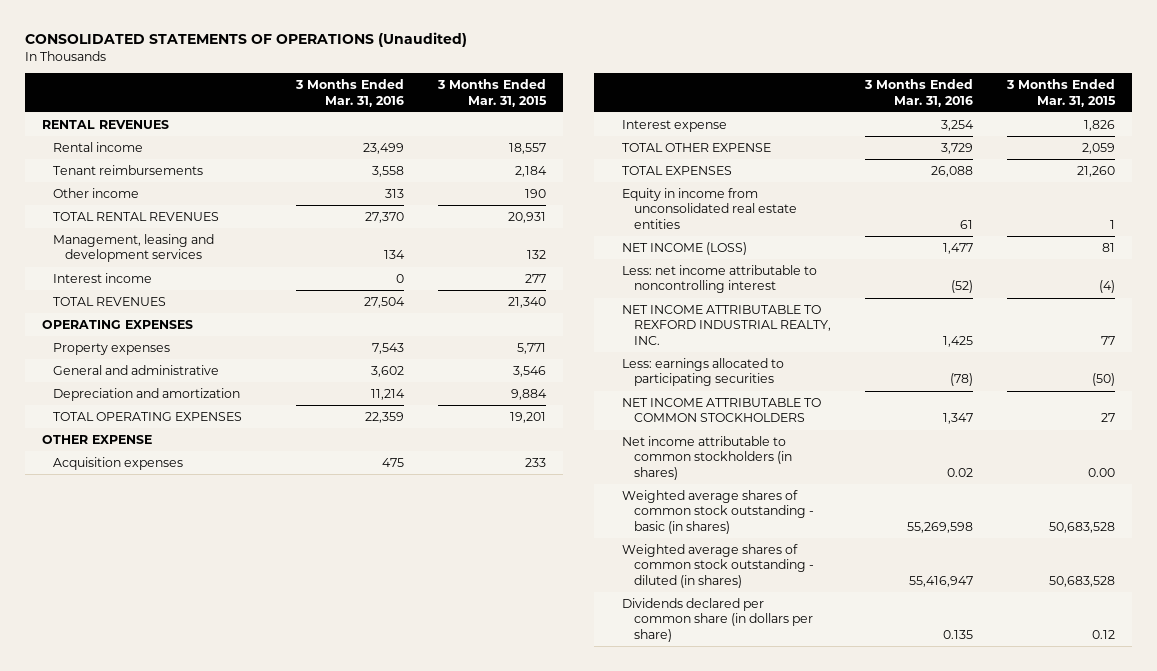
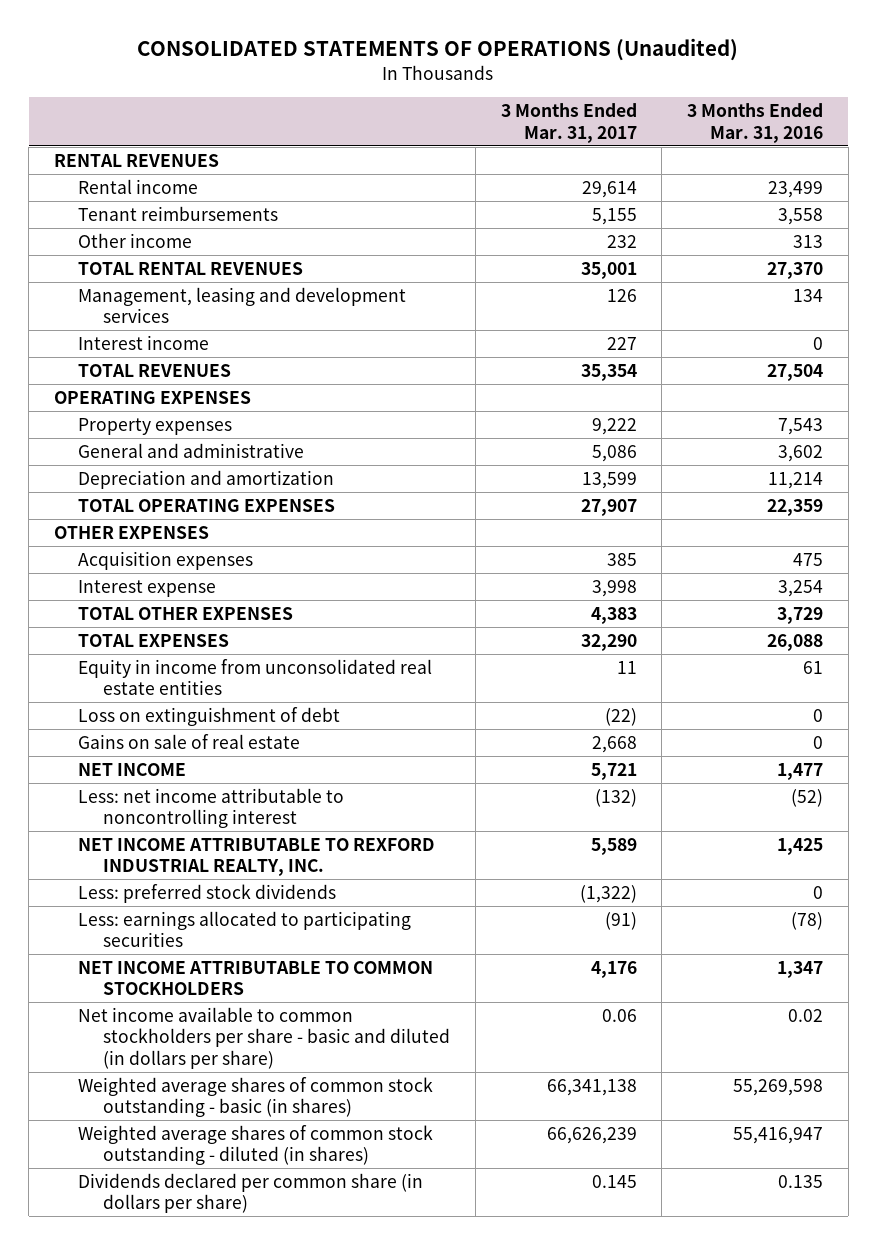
- | 3 Months Ended Mar. 31, 2016 | 3 Months Ended Mar. 31, 2015
+ | 3 Months Ended Mar. 31, 2017 | 3 Months Ended Mar. 31, 2016
- OTHER EXPENSE
+ OTHER EXPENSES
- TOTAL OTHER EXPENSE | 3,729 | 2,059
+ TOTAL OTHER EXPENSES | 4,383 | 3,729
- NET INCOME (LOSS) | 1,477 | 81
+ Loss on extinguishment of debt | (22) | 0
+ Gains on sale of real estate | 2,668 | 0
+ NET INCOME | 5,721 | 1,477
+ Less: preferred stock dividends | (1,322) | 0
- Net income attributable to common stockholders (in shares) | 0.02 | 0.00
+ Net income available to common stockholders per share - basic and diluted (in dollars per share) | 0.06 | 0.02

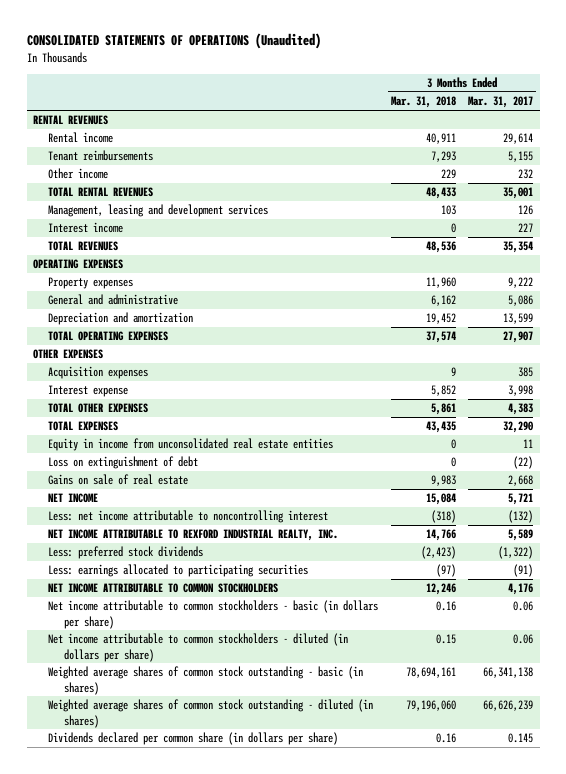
- | 3 Months Ended Mar. 31, 2017 | 3 Months Ended Mar. 31, 2016
+ | 3 Months Ended Mar. 31, 2018 | 3 Months Ended Mar. 31, 2017
- Net income available to common stockholders per share - basic and diluted (in dollars per share) | 0.06 | 0.02
+ Net income attributable to common stockholders - basic (in dollars per share) | 0.16 | 0.06
+ Net income attributable to common stockholders - diluted (in dollars per share) | 0.15 | 0.06

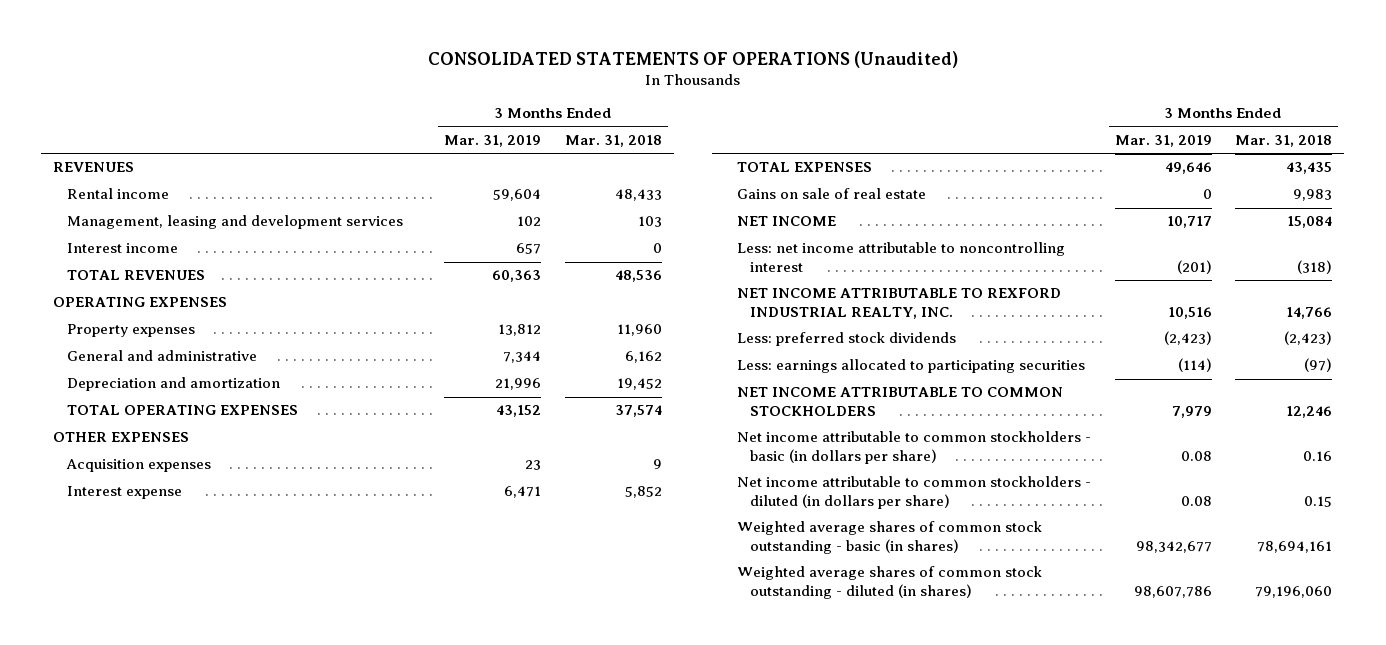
- | 3 Months Ended Mar. 31, 2018 | 3 Months Ended Mar. 31, 2017
+ | 3 Months Ended Mar. 31, 2019 | 3 Months Ended Mar. 31, 2018
- RENTAL REVENUES
- Rental income | 40,911 | 29,614
- Tenant reimbursements | 7,293 | 5,155
- Other income | 229 | 232
- TOTAL RENTAL REVENUES | 48,433 | 35,001
+ REVENUES
+ Rental income | 59,604 | 48,433
- TOTAL OTHER EXPENSES | 5,861 | 4,383
- Equity in income from unconsolidated real estate entities | 0 | 11
- Loss on extinguishment of debt | 0 | (22)
- Dividends declared per common share (in dollars per share) | 0.16 | 0.145

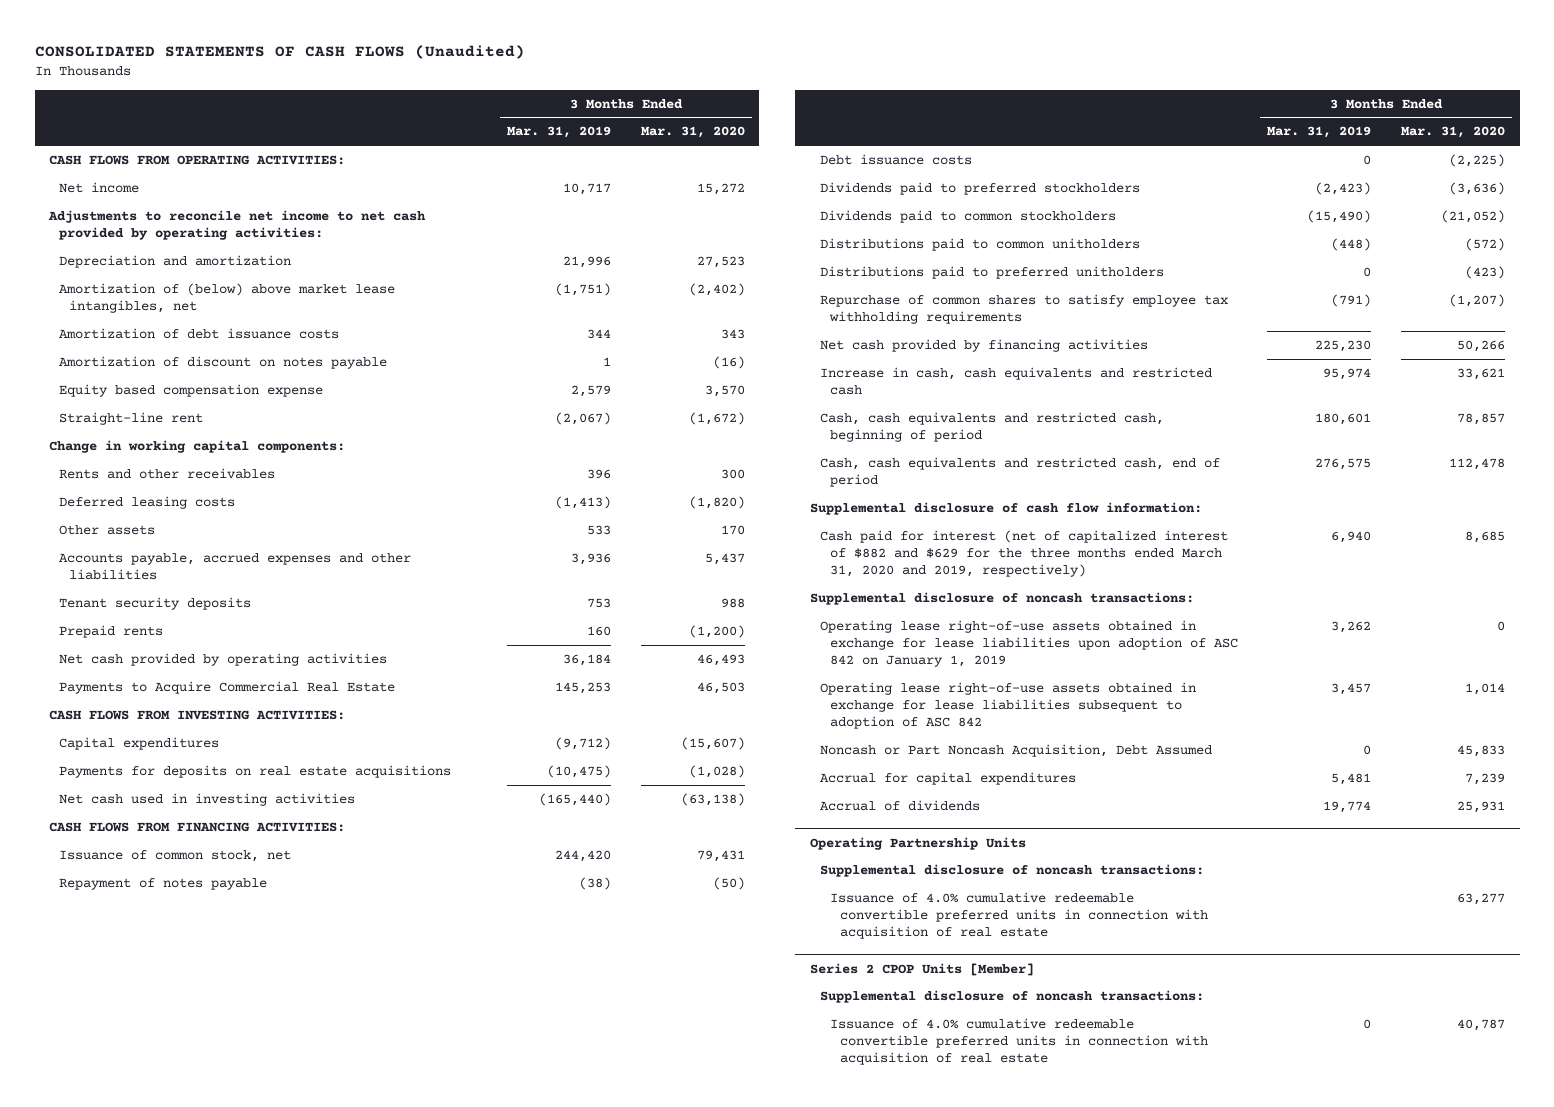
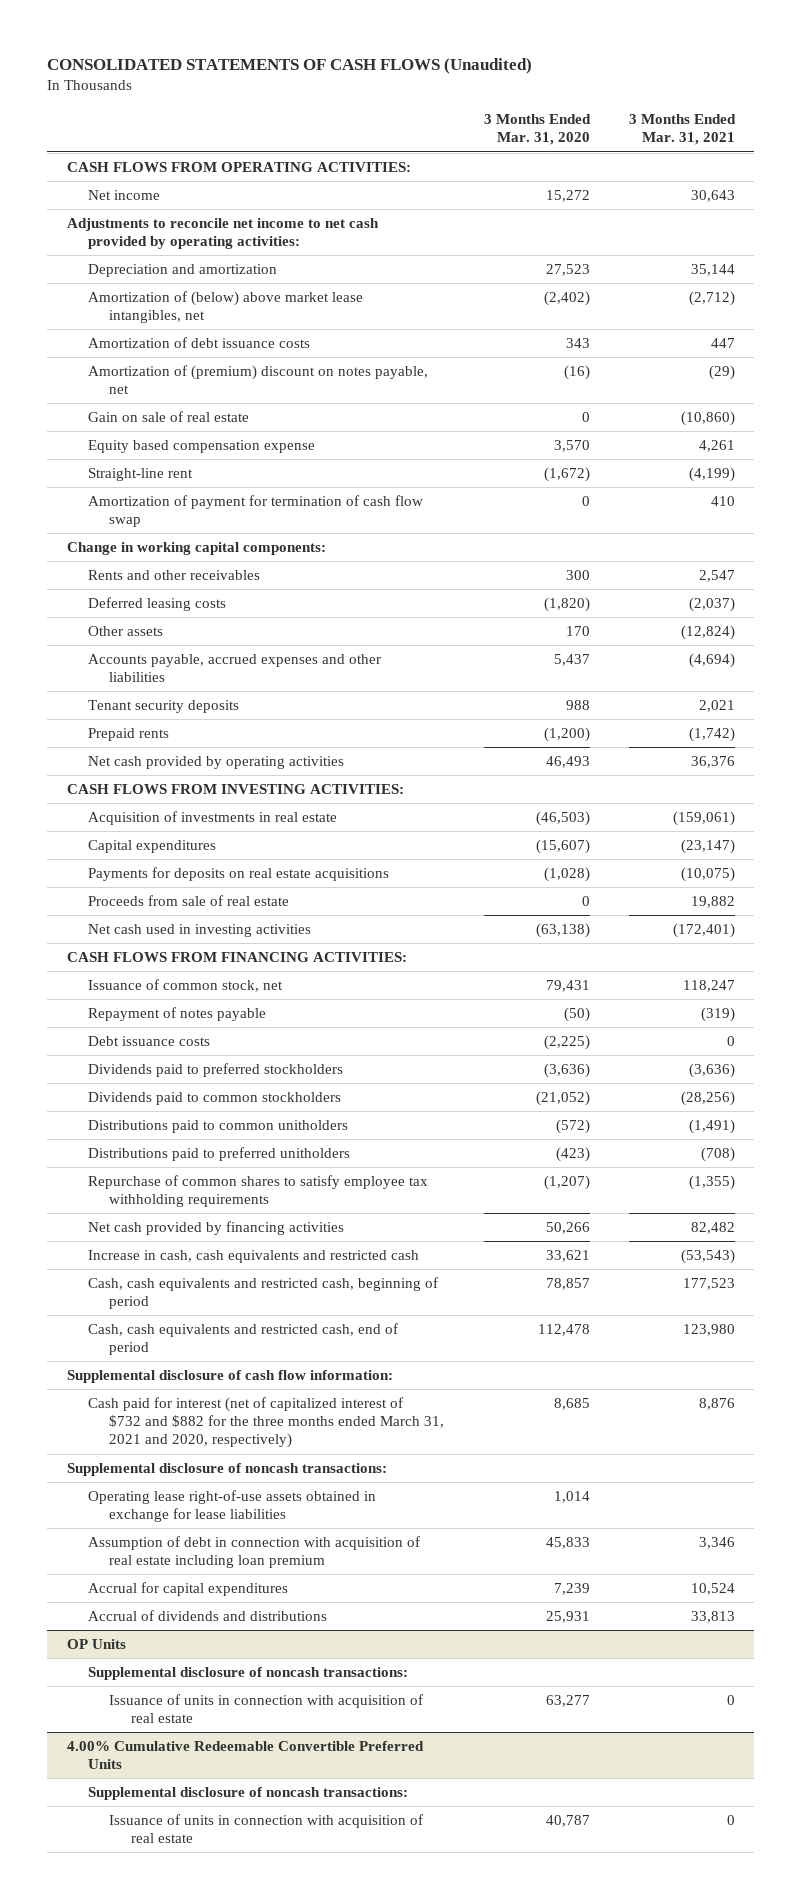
- | 3 Months Ended Mar. 31, 2019 | 3 Months Ended Mar. 31, 2020
+ | 3 Months Ended Mar. 31, 2020 | 3 Months Ended Mar. 31, 2021
- Amortization of discount on notes payable | 1 | (16)
+ Amortization of (premium) discount on notes payable, net | (16) | (29)
+ Gain on sale of real estate | 0 | (10,860)
+ Amortization of payment for termination of cash flow swap | 0 | 410
- Payments to Acquire Commercial Real Estate | 145,253 | 46,503
+ Acquisition of investments in real estate | (46,503) | (159,061)
+ Proceeds from sale of real estate | 0 | 19,882
- Cash paid for interest (net of capitalized interest of $882 and $629 for the three months ended March 31, 2020 and 2019, respectively) | 6,940 | 8,685
+ Cash paid for interest (net of capitalized interest of $732 and $882 for the three months ended March 31, 2021 and 2020, respectively) | 8,685 | 8,876
- Operating lease right-of-use assets obtained in exchange for lease liabilities upon adoption of ASC 842 on January 1, 2019 | 3,262 | 0
- Operating lease right-of-use assets obtained in exchange for lease liabilities subsequent to adoption of ASC 842 | 3,457 | 1,014
- Noncash or Part Noncash Acquisition, Debt Assumed | 0 | 45,833
+ Operating lease right-of-use assets obtained in exchange for lease liabilities | 1,014 |
+ Assumption of debt in connection with acquisition of real estate including loan premium | 45,833 | 3,346
- Accrual of dividends | 19,774 | 25,931
- Operating Partnership Units
+ Accrual of dividends and distributions | 25,931 | 33,813
+ OP Units
- Issuance of 4.0% cumulative redeemable convertible preferred units in connection with acquisition of real estate | | 63,277
- Series 2 CPOP Units [Member]
+ Issuance of units in connection with acquisition of real estate | 63,277 | 0
+ 4.00% Cumulative Redeemable Convertible Preferred Units
- Issuance of 4.0% cumulative redeemable convertible preferred units in connection with acquisition of real estate | 0 | 40,787
+ Issuance of units in connection with acquisition of real estate | 40,787 | 0

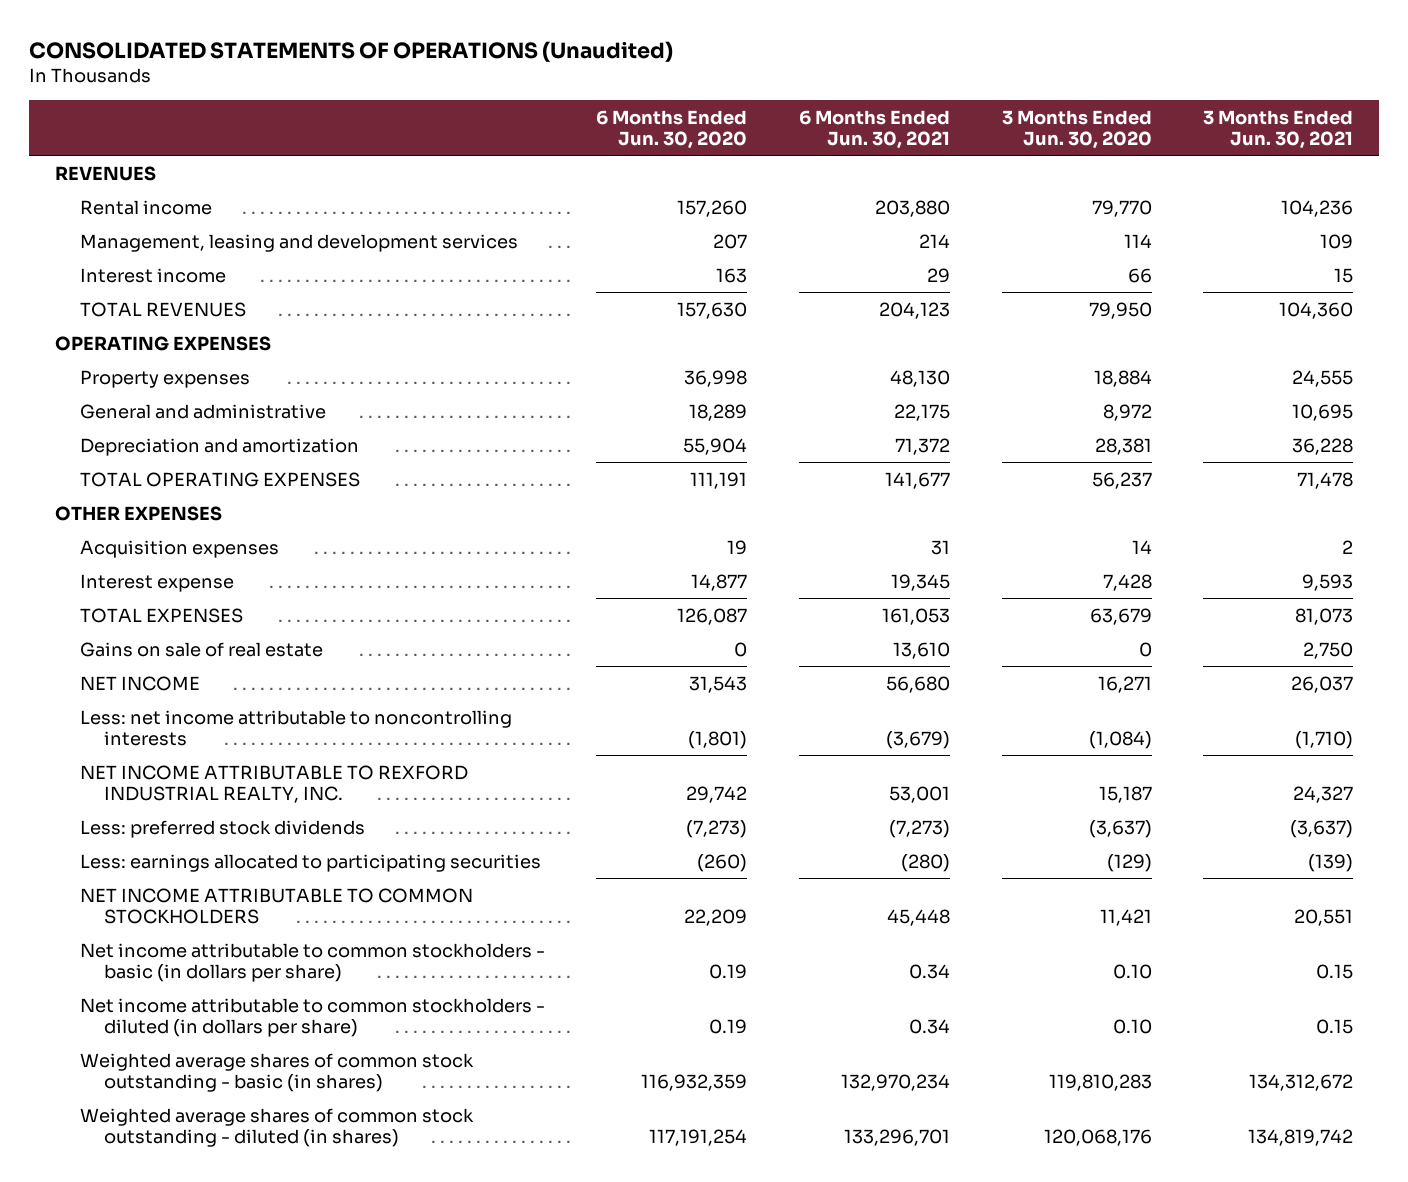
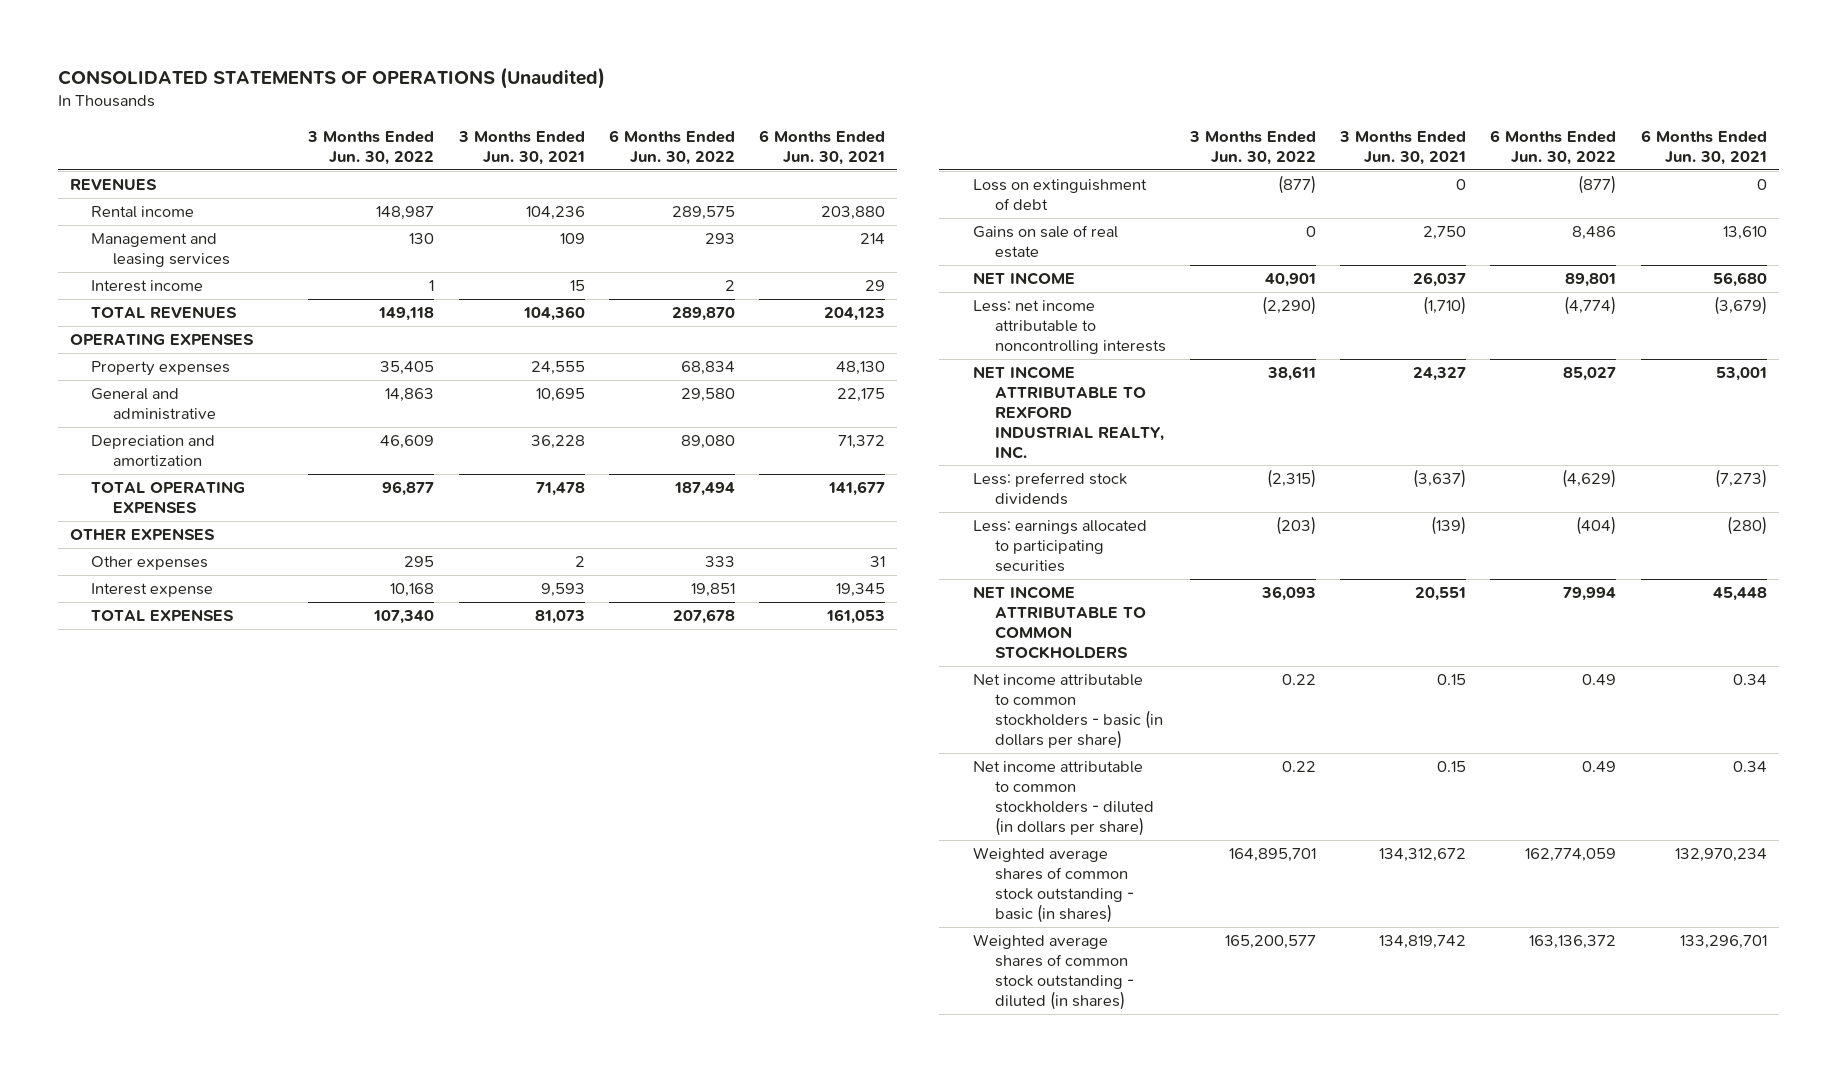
- | 6 Months Ended Jun. 30, 2020 | 6 Months Ended Jun. 30, 2021 | 3 Months Ended Jun. 30, 2020 | 3 Months Ended Jun. 30, 2021
+ | 3 Months Ended Jun. 30, 2022 | 3 Months Ended Jun. 30, 2021 | 6 Months Ended Jun. 30, 2022 | 6 Months Ended Jun. 30, 2021
- Management, leasing and development services | 207 | 214 | 114 | 109
+ Management and leasing services | 130 | 109 | 293 | 214
- Acquisition expenses | 19 | 31 | 14 | 2
+ Other expenses | 295 | 2 | 333 | 31
+ Loss on extinguishment of debt | (877) | 0 | (877) | 0

